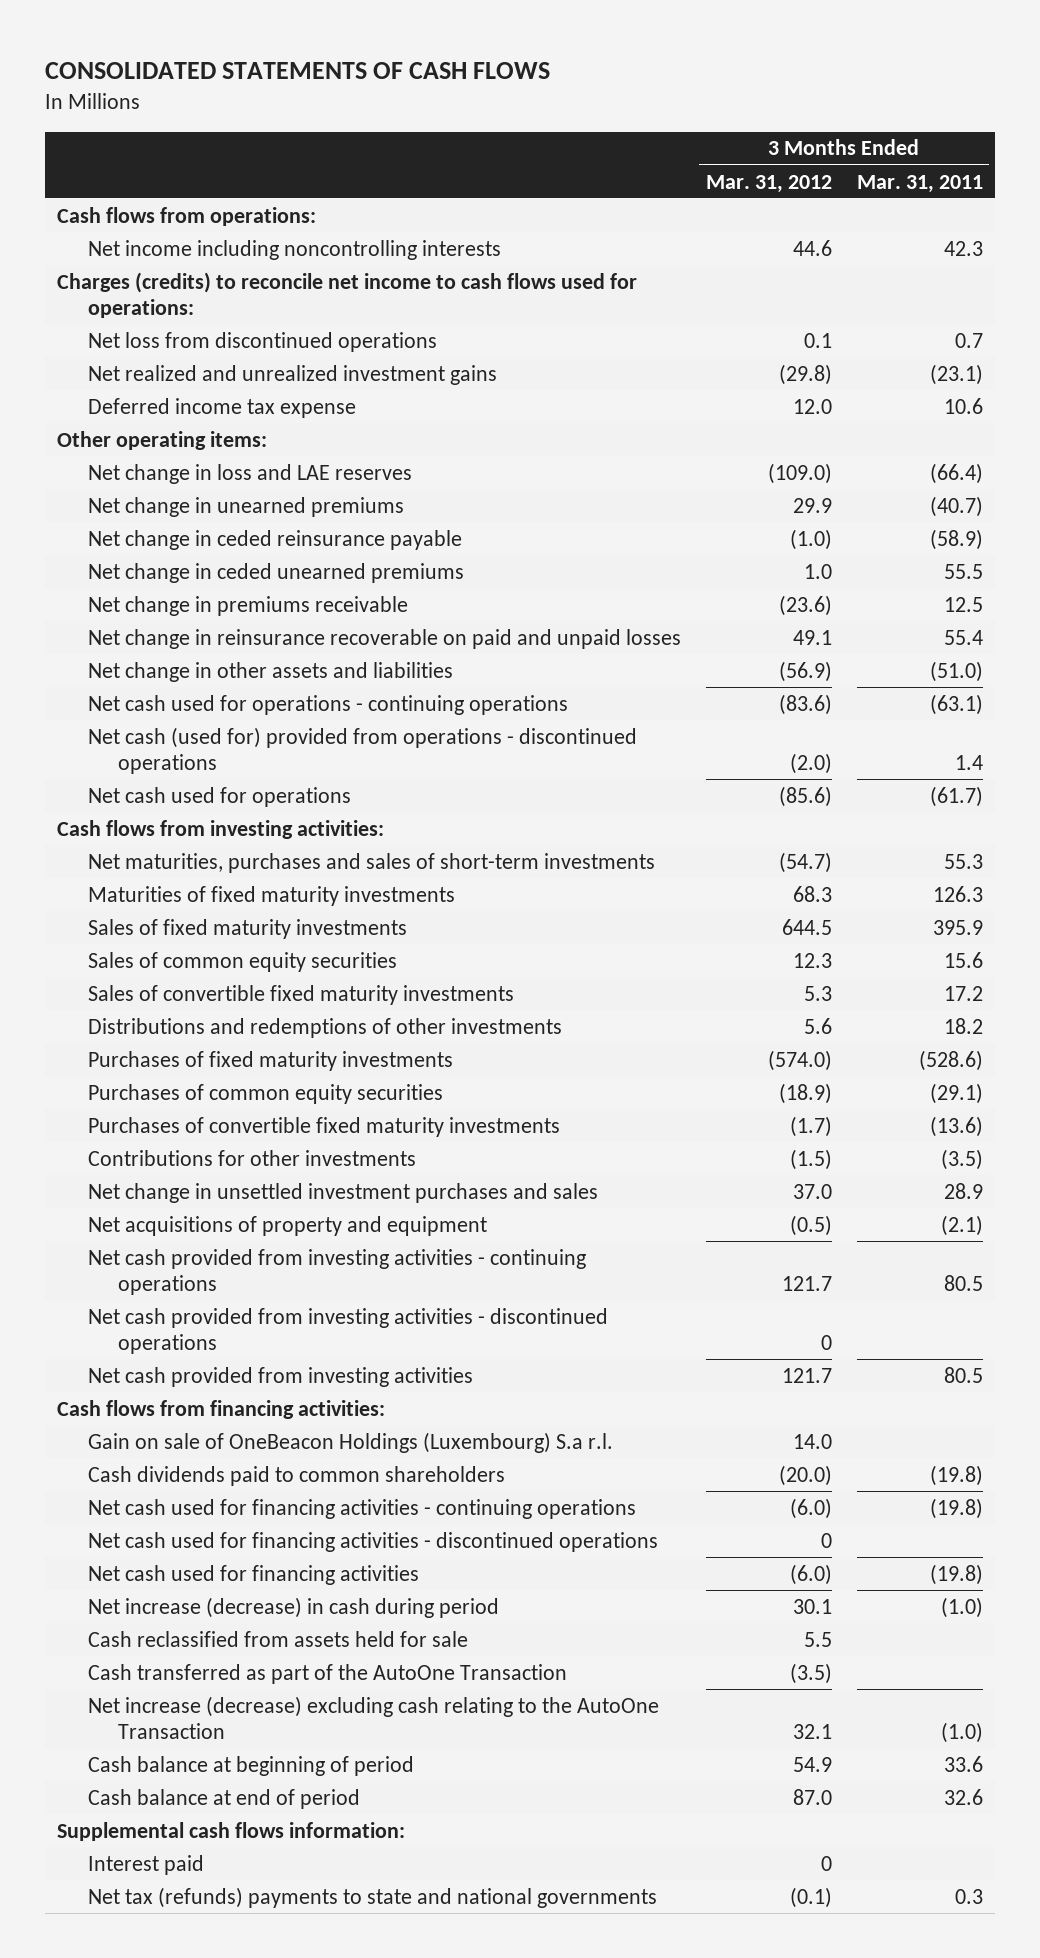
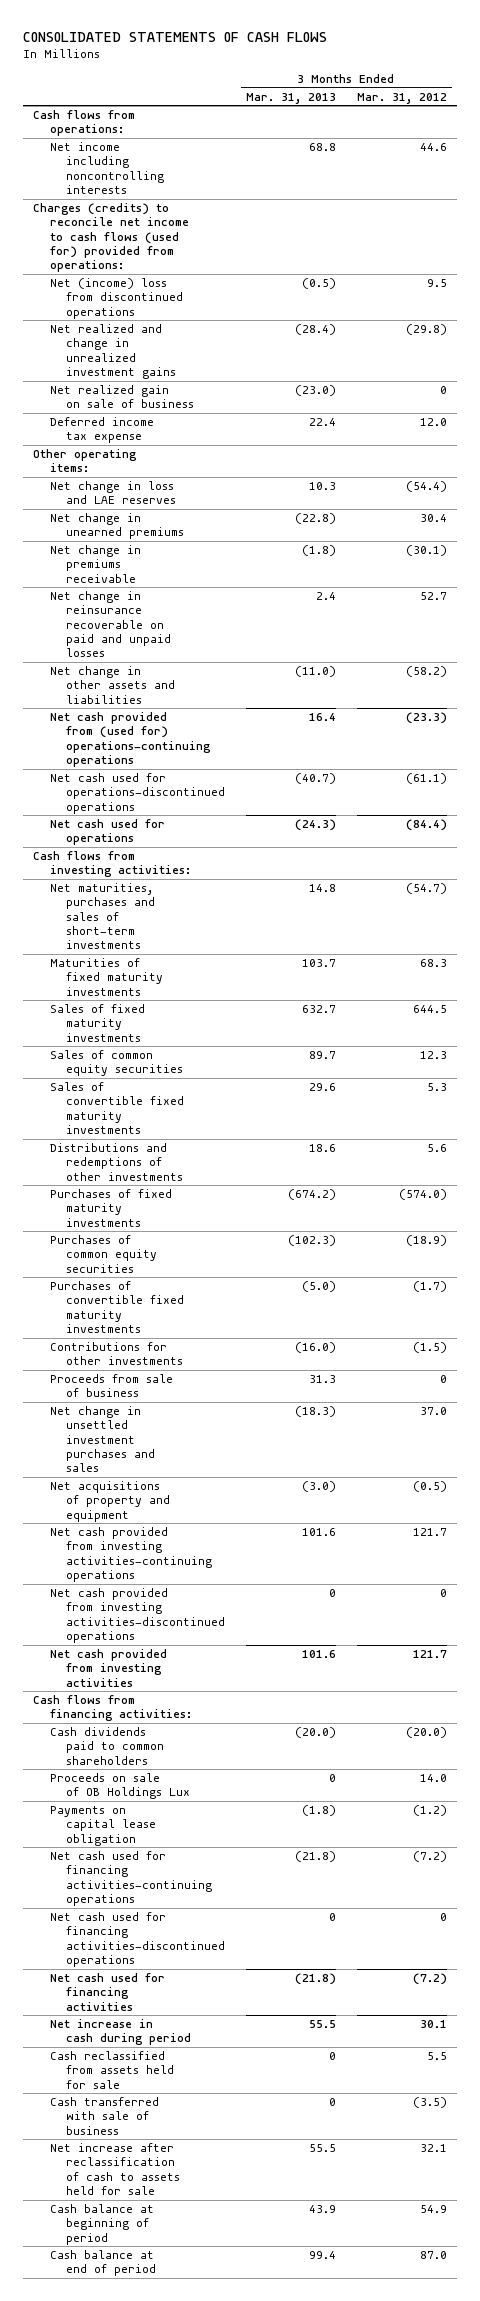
- | 3 Months Ended Mar. 31, 2012 | 3 Months Ended Mar. 31, 2011
+ | 3 Months Ended Mar. 31, 2013 | 3 Months Ended Mar. 31, 2012
- Charges (credits) to reconcile net income to cash flows used for operations:
- Net loss from discontinued operations | 0.1 | 0.7
- Net realized and unrealized investment gains | (29.8) | (23.1)
+ Charges (credits) to reconcile net income to cash flows (used for) provided from operations:
+ Net (income) loss from discontinued operations | (0.5) | 9.5
+ Net realized and change in unrealized investment gains | (28.4) | (29.8)
+ Net realized gain on sale of business | (23.0) | 0
- Net change in loss and LAE reserves | (109.0) | (66.4)
- Net change in unearned premiums | 29.9 | (40.7)
- Net change in ceded reinsurance payable | (1.0) | (58.9)
- Net change in ceded unearned premiums | 1.0 | 55.5
- Net change in premiums receivable | (23.6) | 12.5
- Net change in reinsurance recoverable on paid and unpaid losses | 49.1 | 55.4
- Net change in other assets and liabilities | (56.9) | (51.0)
- Net cash used for operations - continuing operations | (83.6) | (63.1)
- Net cash (used for) provided from operations - discontinued operations | (2.0) | 1.4
- Net cash used for operations | (85.6) | (61.7)
+ Net change in loss and LAE reserves | 10.3 | (54.4)
+ Net change in unearned premiums | (22.8) | 30.4
+ Net change in premiums receivable | (1.8) | (30.1)
+ Net change in reinsurance recoverable on paid and unpaid losses | 2.4 | 52.7
+ Net change in other assets and liabilities | (11.0) | (58.2)
+ Net cash provided from (used for) operations-continuing operations | 16.4 | (23.3)
+ Net cash used for operations-discontinued operations | (40.7) | (61.1)
+ Net cash used for operations | (24.3) | (84.4)
+ Proceeds from sale of business | 31.3 | 0
- Net cash provided from investing activities - continuing operations | 121.7 | 80.5
- Net cash provided from investing activities - discontinued operations | 0 |
+ Net cash provided from investing activities-continuing operations | 101.6 | 121.7
+ Net cash provided from investing activities-discontinued operations | 0 | 0
- Gain on sale of OneBeacon Holdings (Luxembourg) S.a r.l. | 14.0 |
- Net cash used for financing activities - continuing operations | (6.0) | (19.8)
- Net cash used for financing activities - discontinued operations | 0 |
- Net cash used for financing activities | (6.0) | (19.8)
- Net increase (decrease) in cash during period | 30.1 | (1.0)
+ Proceeds on sale of OB Holdings Lux | 0 | 14.0
+ Payments on capital lease obligation | (1.8) | (1.2)
+ Net cash used for financing activities-continuing operations | (21.8) | (7.2)
+ Net cash used for financing activities-discontinued operations | 0 | 0
+ Net cash used for financing activities | (21.8) | (7.2)
+ Net increase in cash during period | 55.5 | 30.1
- Cash transferred as part of the AutoOne Transaction | (3.5) |
- Net increase (decrease) excluding cash relating to the AutoOne Transaction | 32.1 | (1.0)
+ Cash transferred with sale of business | 0 | (3.5)
+ Net increase after reclassification of cash to assets held for sale | 55.5 | 32.1
- Supplemental cash flows information:
- Interest paid | 0 |
- Net tax (refunds) payments to state and national governments | (0.1) | 0.3

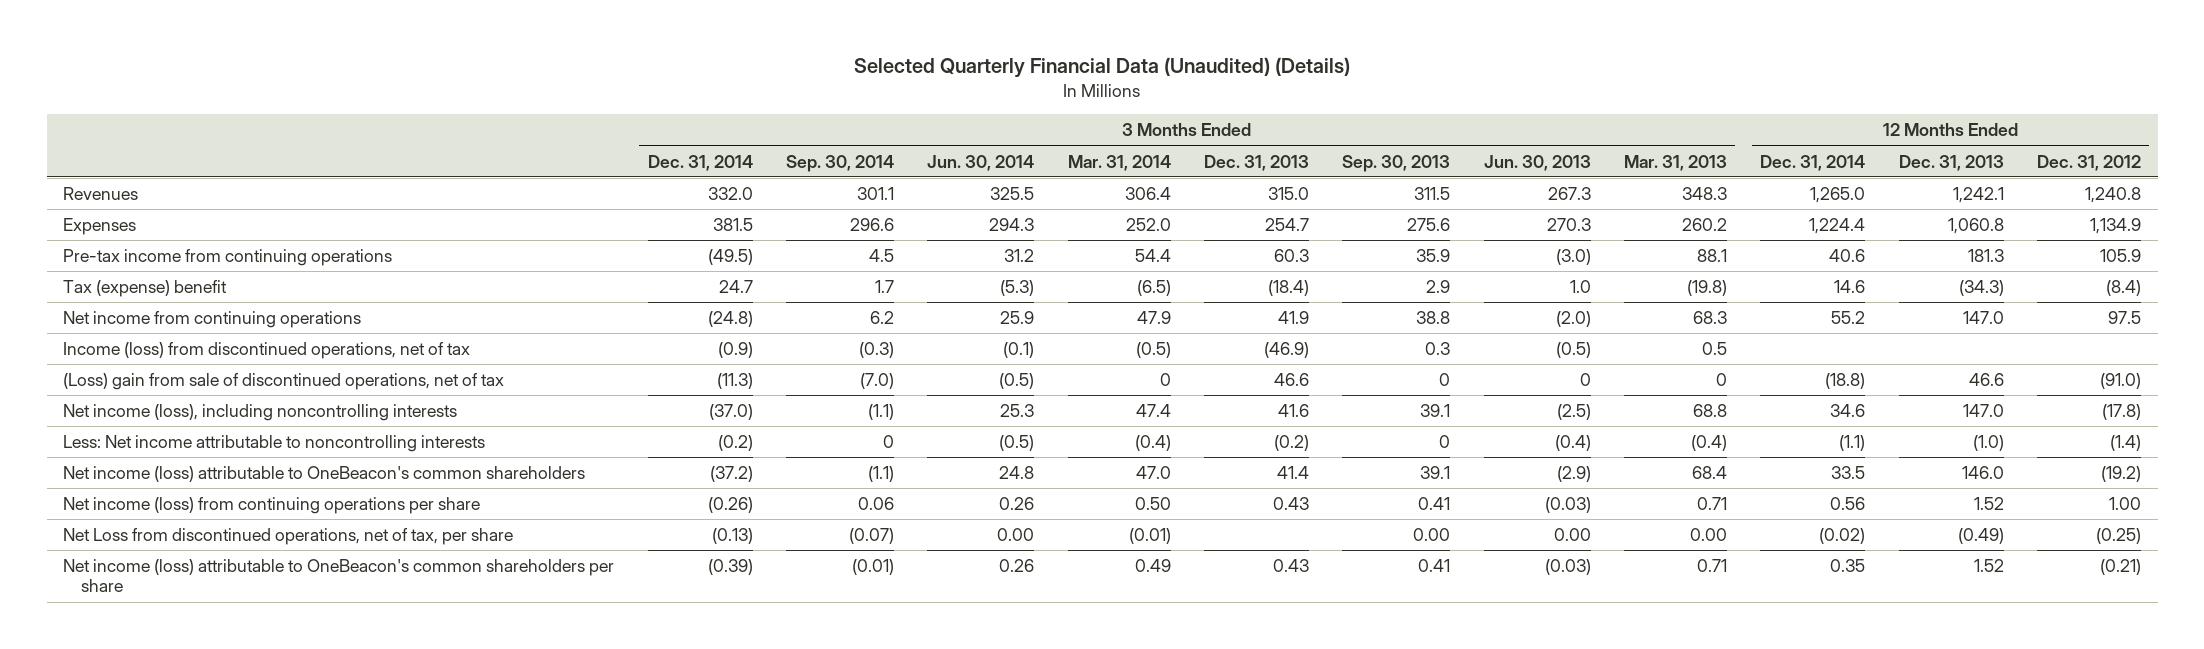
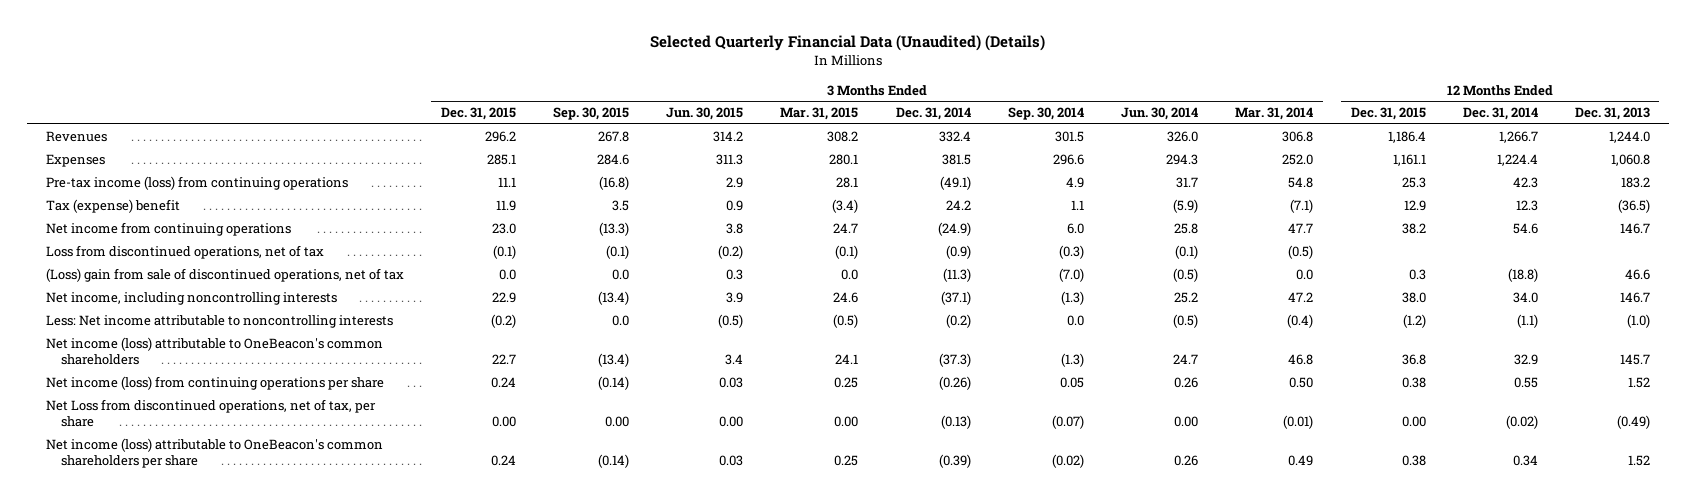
- | 3 Months Ended Dec. 31, 2014 | 3 Months Ended Sep. 30, 2014 | 3 Months Ended Jun. 30, 2014 | 3 Months Ended Mar. 31, 2014 | 3 Months Ended Dec. 31, 2013 | 3 Months Ended Sep. 30, 2013 | 3 Months Ended Jun. 30, 2013 | 3 Months Ended Mar. 31, 2013 | 12 Months Ended Dec. 31, 2014 | 12 Months Ended Dec. 31, 2013 | 12 Months Ended Dec. 31, 2012
+ | 3 Months Ended Dec. 31, 2015 | 3 Months Ended Sep. 30, 2015 | 3 Months Ended Jun. 30, 2015 | 3 Months Ended Mar. 31, 2015 | 3 Months Ended Dec. 31, 2014 | 3 Months Ended Sep. 30, 2014 | 3 Months Ended Jun. 30, 2014 | 3 Months Ended Mar. 31, 2014 | 12 Months Ended Dec. 31, 2015 | 12 Months Ended Dec. 31, 2014 | 12 Months Ended Dec. 31, 2013
- Revenues | 332.0 | 301.1 | 325.5 | 306.4 | 315.0 | 311.5 | 267.3 | 348.3 | 1,265.0 | 1,242.1 | 1,240.8
+ Revenues | 296.2 | 267.8 | 314.2 | 308.2 | 332.4 | 301.5 | 326.0 | 306.8 | 1,186.4 | 1,266.7 | 1,244.0
- Pre-tax income from continuing operations | (49.5) | 4.5 | 31.2 | 54.4 | 60.3 | 35.9 | (3.0) | 88.1 | 40.6 | 181.3 | 105.9
- Tax (expense) benefit | 24.7 | 1.7 | (5.3) | (6.5) | (18.4) | 2.9 | 1.0 | (19.8) | 14.6 | (34.3) | (8.4)
- Net income from continuing operations | (24.8) | 6.2 | 25.9 | 47.9 | 41.9 | 38.8 | (2.0) | 68.3 | 55.2 | 147.0 | 97.5
- Income (loss) from discontinued operations, net of tax | (0.9) | (0.3) | (0.1) | (0.5) | (46.9) | 0.3 | (0.5) | 0.5 | | |
- (Loss) gain from sale of discontinued operations, net of tax | (11.3) | (7.0) | (0.5) | 0 | 46.6 | 0 | 0 | 0 | (18.8) | 46.6 | (91.0)
- Net income (loss), including noncontrolling interests | (37.0) | (1.1) | 25.3 | 47.4 | 41.6 | 39.1 | (2.5) | 68.8 | 34.6 | 147.0 | (17.8)
- Less: Net income attributable to noncontrolling interests | (0.2) | 0 | (0.5) | (0.4) | (0.2) | 0 | (0.4) | (0.4) | (1.1) | (1.0) | (1.4)
- Net income (loss) attributable to OneBeacon's common shareholders | (37.2) | (1.1) | 24.8 | 47.0 | 41.4 | 39.1 | (2.9) | 68.4 | 33.5 | 146.0 | (19.2)
- Net income (loss) from continuing operations per share | (0.26) | 0.06 | 0.26 | 0.50 | 0.43 | 0.41 | (0.03) | 0.71 | 0.56 | 1.52 | 1.00
+ Pre-tax income (loss) from continuing operations | 11.1 | (16.8) | 2.9 | 28.1 | (49.1) | 4.9 | 31.7 | 54.8 | 25.3 | 42.3 | 183.2
+ Tax (expense) benefit | 11.9 | 3.5 | 0.9 | (3.4) | 24.2 | 1.1 | (5.9) | (7.1) | 12.9 | 12.3 | (36.5)
+ Net income from continuing operations | 23.0 | (13.3) | 3.8 | 24.7 | (24.9) | 6.0 | 25.8 | 47.7 | 38.2 | 54.6 | 146.7
+ Loss from discontinued operations, net of tax | (0.1) | (0.1) | (0.2) | (0.1) | (0.9) | (0.3) | (0.1) | (0.5) | | |
+ (Loss) gain from sale of discontinued operations, net of tax | 0.0 | 0.0 | 0.3 | 0.0 | (11.3) | (7.0) | (0.5) | 0.0 | 0.3 | (18.8) | 46.6
+ Net income, including noncontrolling interests | 22.9 | (13.4) | 3.9 | 24.6 | (37.1) | (1.3) | 25.2 | 47.2 | 38.0 | 34.0 | 146.7
+ Less: Net income attributable to noncontrolling interests | (0.2) | 0.0 | (0.5) | (0.5) | (0.2) | 0.0 | (0.5) | (0.4) | (1.2) | (1.1) | (1.0)
+ Net income (loss) attributable to OneBeacon's common shareholders | 22.7 | (13.4) | 3.4 | 24.1 | (37.3) | (1.3) | 24.7 | 46.8 | 36.8 | 32.9 | 145.7
+ Net income (loss) from continuing operations per share | 0.24 | (0.14) | 0.03 | 0.25 | (0.26) | 0.05 | 0.26 | 0.50 | 0.38 | 0.55 | 1.52
- Net income (loss) attributable to OneBeacon's common shareholders per share | (0.39) | (0.01) | 0.26 | 0.49 | 0.43 | 0.41 | (0.03) | 0.71 | 0.35 | 1.52 | (0.21)
+ Net income (loss) attributable to OneBeacon's common shareholders per share | 0.24 | (0.14) | 0.03 | 0.25 | (0.39) | (0.02) | 0.26 | 0.49 | 0.38 | 0.34 | 1.52

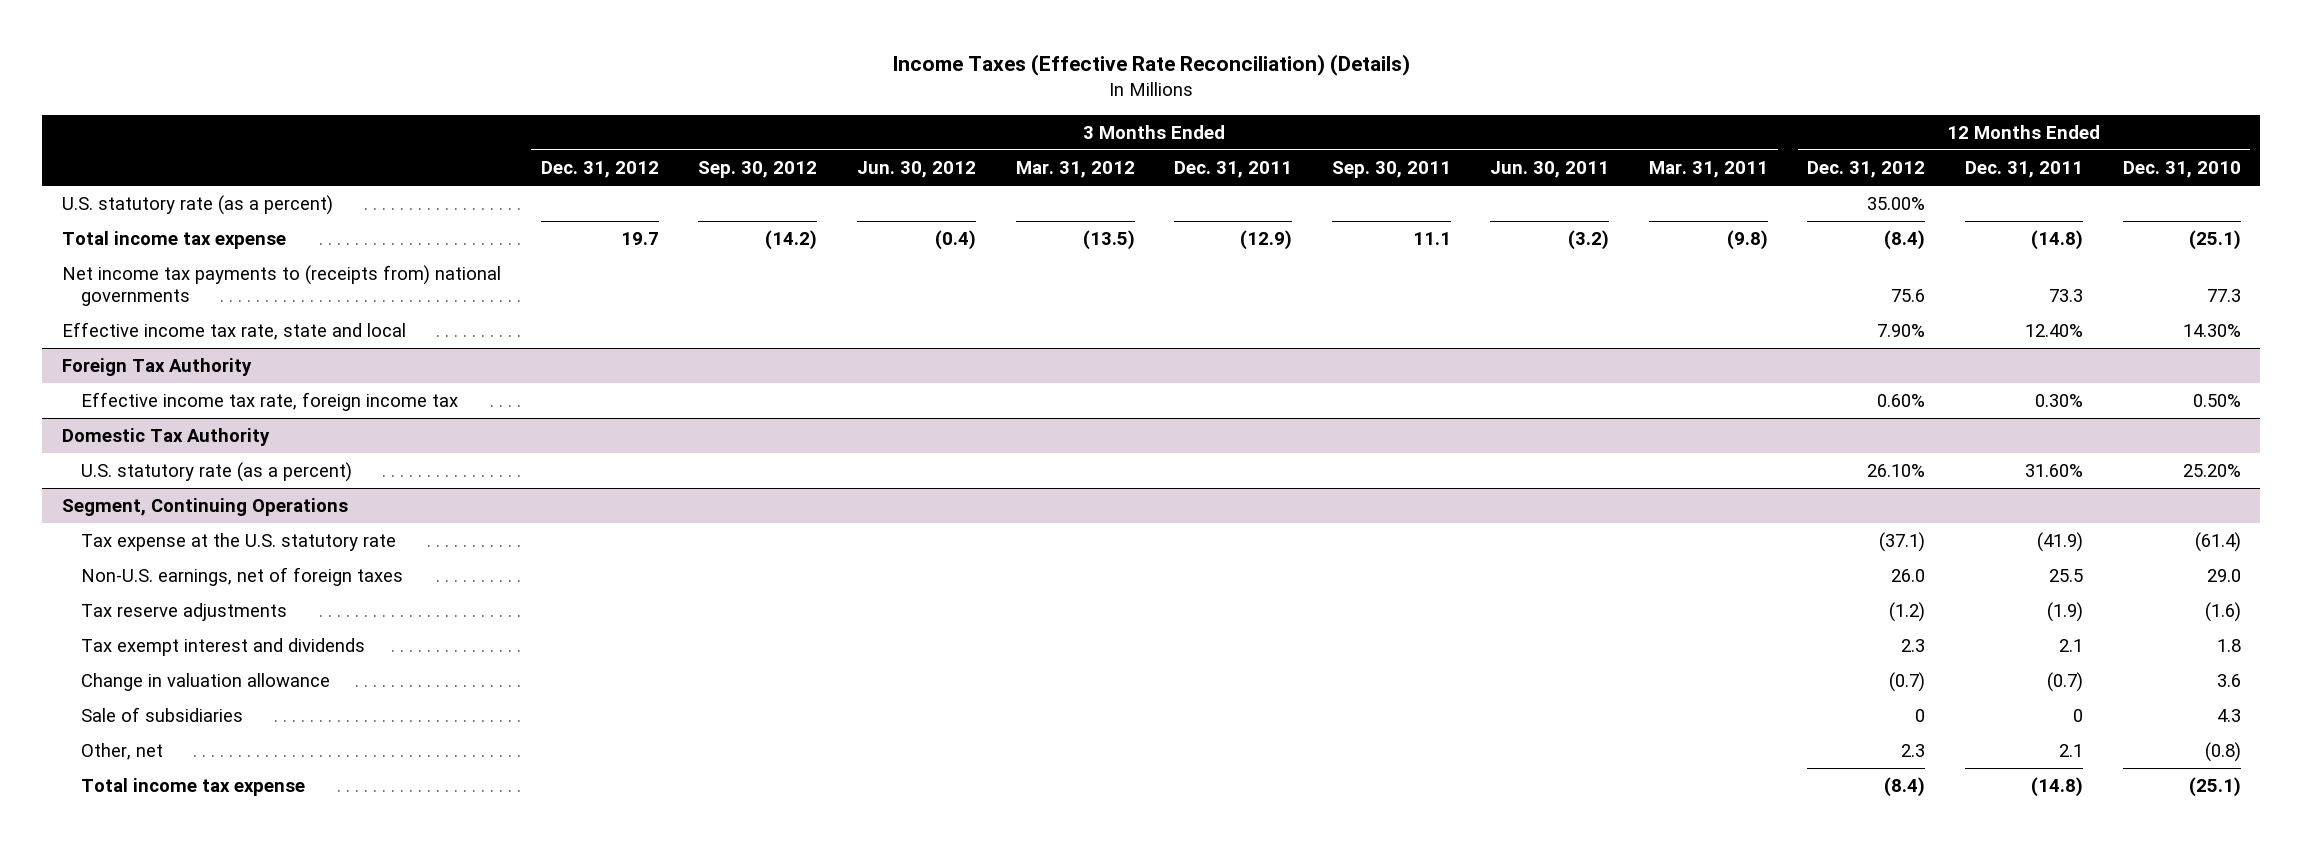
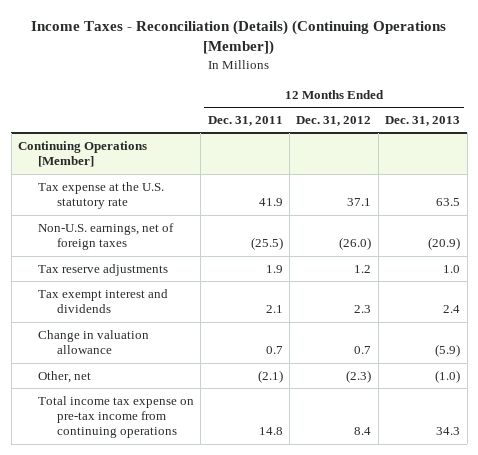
- Income Taxes (Effective Rate Reconciliation) (Details)
+ Income Taxes - Reconciliation (Details) (Continuing Operations [Member])
- | 3 Months Ended Dec. 31, 2012 | 3 Months Ended Sep. 30, 2012 | 3 Months Ended Jun. 30, 2012 | 3 Months Ended Mar. 31, 2012 | 3 Months Ended Dec. 31, 2011 | 3 Months Ended Sep. 30, 2011 | 3 Months Ended Jun. 30, 2011 | 3 Months Ended Mar. 31, 2011 | 12 Months Ended Dec. 31, 2012 | 12 Months Ended Dec. 31, 2011 | 12 Months Ended Dec. 31, 2010
+ | 12 Months Ended Dec. 31, 2011 | 12 Months Ended Dec. 31, 2012 | 12 Months Ended Dec. 31, 2013
- U.S. statutory rate (as a percent) | | | | | | | | | 35.00% | |
- Total income tax expense | 19.7 | (14.2) | (0.4) | (13.5) | (12.9) | 11.1 | (3.2) | (9.8) | (8.4) | (14.8) | (25.1)
- Net income tax payments to (receipts from) national governments | | | | | | | | | 75.6 | 73.3 | 77.3
- Effective income tax rate, state and local | | | | | | | | | 7.90% | 12.40% | 14.30%
- Foreign Tax Authority
- Effective income tax rate, foreign income tax | | | | | | | | | 0.60% | 0.30% | 0.50%
- Domestic Tax Authority
- U.S. statutory rate (as a percent) | | | | | | | | | 26.10% | 31.60% | 25.20%
- Segment, Continuing Operations
- Tax expense at the U.S. statutory rate | | | | | | | | | (37.1) | (41.9) | (61.4)
- Non-U.S. earnings, net of foreign taxes | | | | | | | | | 26.0 | 25.5 | 29.0
- Tax reserve adjustments | | | | | | | | | (1.2) | (1.9) | (1.6)
+ Continuing Operations [Member]
+ Tax expense at the U.S. statutory rate | 41.9 | 37.1 | 63.5
+ Non-U.S. earnings, net of foreign taxes | (25.5) | (26.0) | (20.9)
+ Tax reserve adjustments | 1.9 | 1.2 | 1.0
- Change in valuation allowance | | | | | | | | | (0.7) | (0.7) | 3.6
- Sale of subsidiaries | | | | | | | | | 0 | 0 | 4.3
- Other, net | | | | | | | | | 2.3 | 2.1 | (0.8)
- Total income tax expense | | | | | | | | | (8.4) | (14.8) | (25.1)
+ Change in valuation allowance | 0.7 | 0.7 | (5.9)
+ Other, net | (2.1) | (2.3) | (1.0)
+ Total income tax expense on pre-tax income from continuing operations | 14.8 | 8.4 | 34.3

